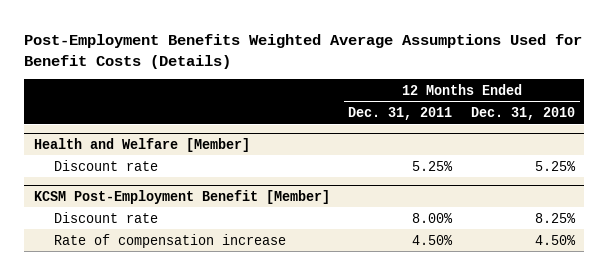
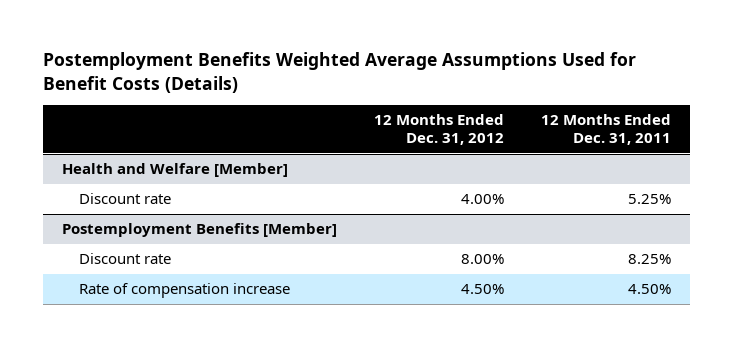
- Post-Employment Benefits Weighted Average Assumptions Used for Benefit Costs (Details)
+ Postemployment Benefits Weighted Average Assumptions Used for Benefit Costs (Details)
- | 12 Months Ended Dec. 31, 2011 | 12 Months Ended Dec. 31, 2010
+ | 12 Months Ended Dec. 31, 2012 | 12 Months Ended Dec. 31, 2011
- KCSM Post-Employment Benefit [Member]
- Discount rate | 8.00% | 8.25%
+ Postemployment Benefits [Member]
+ Discount rate | 8.00% | 8.25%

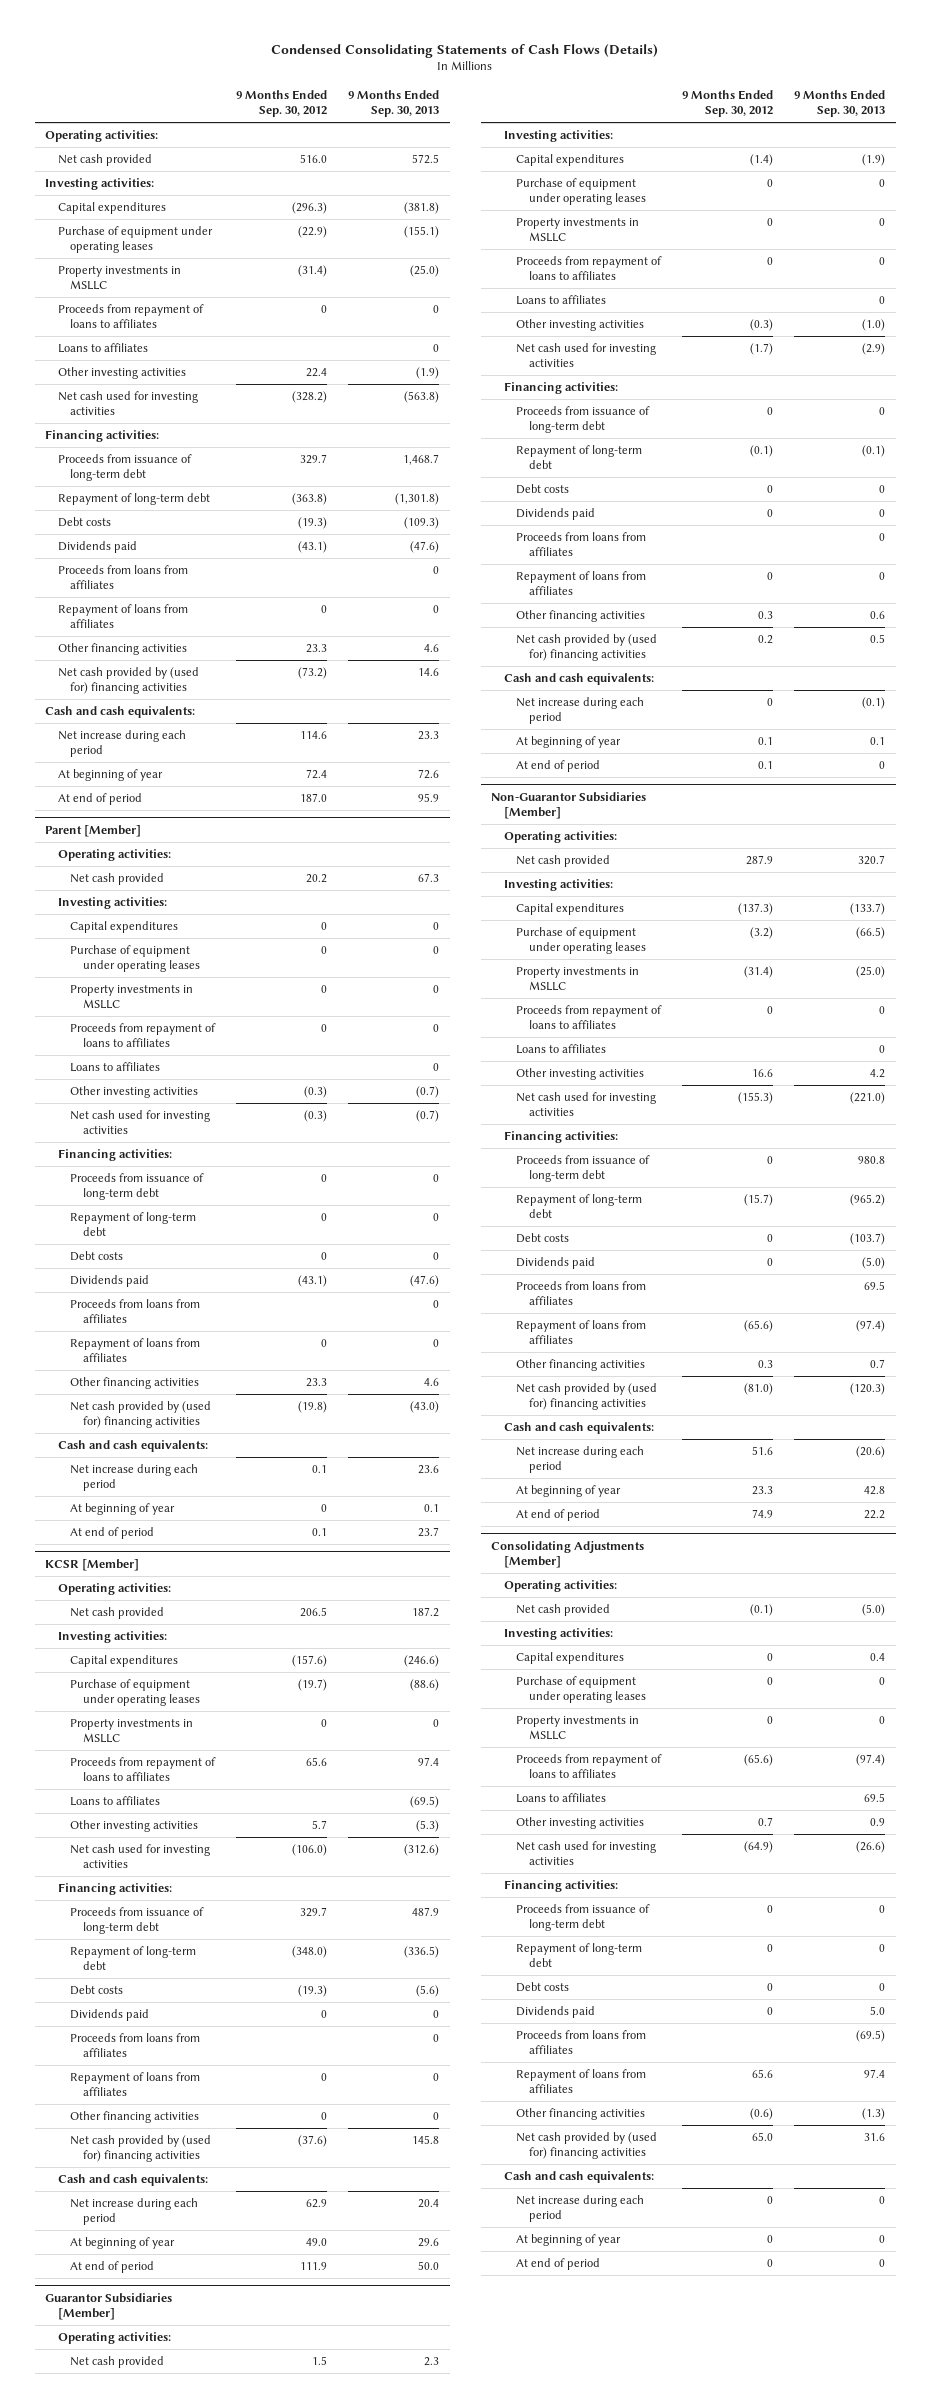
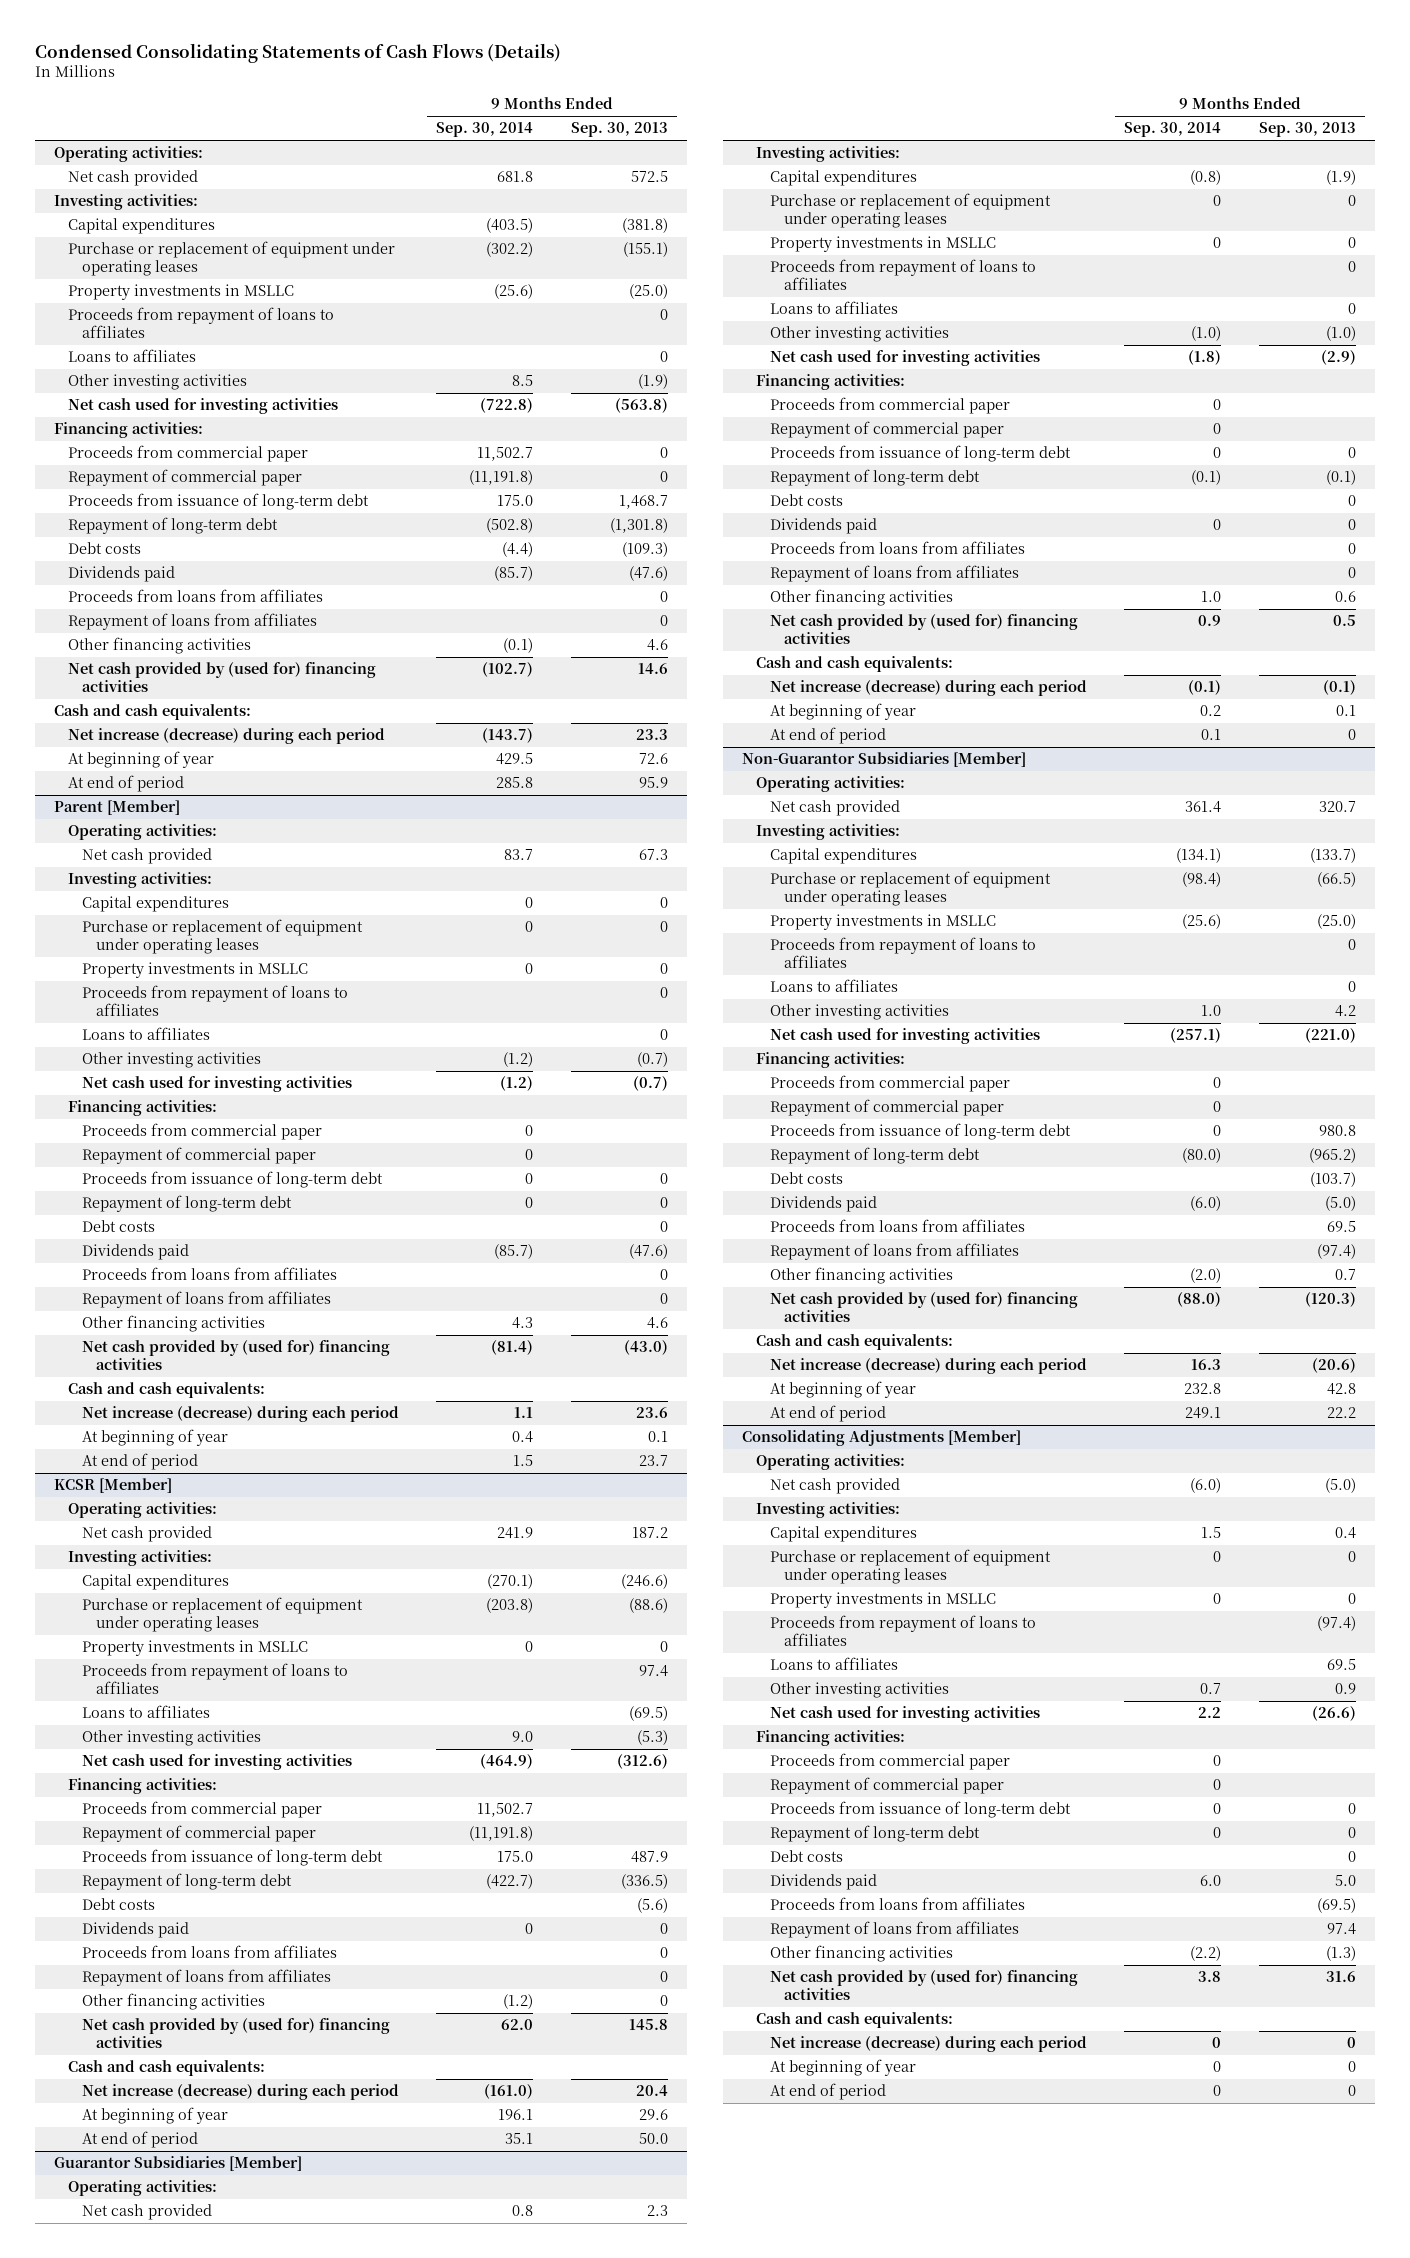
- | 9 Months Ended Sep. 30, 2012 | 9 Months Ended Sep. 30, 2013
+ | 9 Months Ended Sep. 30, 2014 | 9 Months Ended Sep. 30, 2013
- Purchase of equipment under operating leases | (22.9) | (155.1)
+ Purchase or replacement of equipment under operating leases | (302.2) | (155.1)
+ Proceeds from commercial paper | 11,502.7 | 0
+ Repayment of commercial paper | (11,191.8) | 0
- Net increase during each period | 114.6 | 23.3
+ Net increase (decrease) during each period | (143.7) | 23.3
@ Parent [Member]
- Purchase of equipment under operating leases | 0 | 0
+ Purchase or replacement of equipment under operating leases | 0 | 0
+ Proceeds from commercial paper | 0 |
+ Repayment of commercial paper | 0 |
- Net increase during each period | 0.1 | 23.6
+ Net increase (decrease) during each period | 1.1 | 23.6
@ KCSR [Member]
- Purchase of equipment under operating leases | (19.7) | (88.6)
+ Purchase or replacement of equipment under operating leases | (203.8) | (88.6)
+ Proceeds from commercial paper | 11,502.7 |
+ Repayment of commercial paper | (11,191.8) |
- Net increase during each period | 62.9 | 20.4
+ Net increase (decrease) during each period | (161.0) | 20.4
@ Guarantor Subsidiaries [Member]
- Purchase of equipment under operating leases | 0 | 0
+ Purchase or replacement of equipment under operating leases | 0 | 0
+ Proceeds from commercial paper | 0 |
+ Repayment of commercial paper | 0 |
- Net increase during each period | 0 | (0.1)
+ Net increase (decrease) during each period | (0.1) | (0.1)
@ Non-Guarantor Subsidiaries [Member]
- Purchase of equipment under operating leases | (3.2) | (66.5)
+ Purchase or replacement of equipment under operating leases | (98.4) | (66.5)
+ Proceeds from commercial paper | 0 |
+ Repayment of commercial paper | 0 |
- Net increase during each period | 51.6 | (20.6)
+ Net increase (decrease) during each period | 16.3 | (20.6)
@ Consolidating Adjustments [Member]
- Purchase of equipment under operating leases | 0 | 0
+ Purchase or replacement of equipment under operating leases | 0 | 0
+ Proceeds from commercial paper | 0 |
+ Repayment of commercial paper | 0 |
- Net increase during each period | 0 | 0
+ Net increase (decrease) during each period | 0 | 0

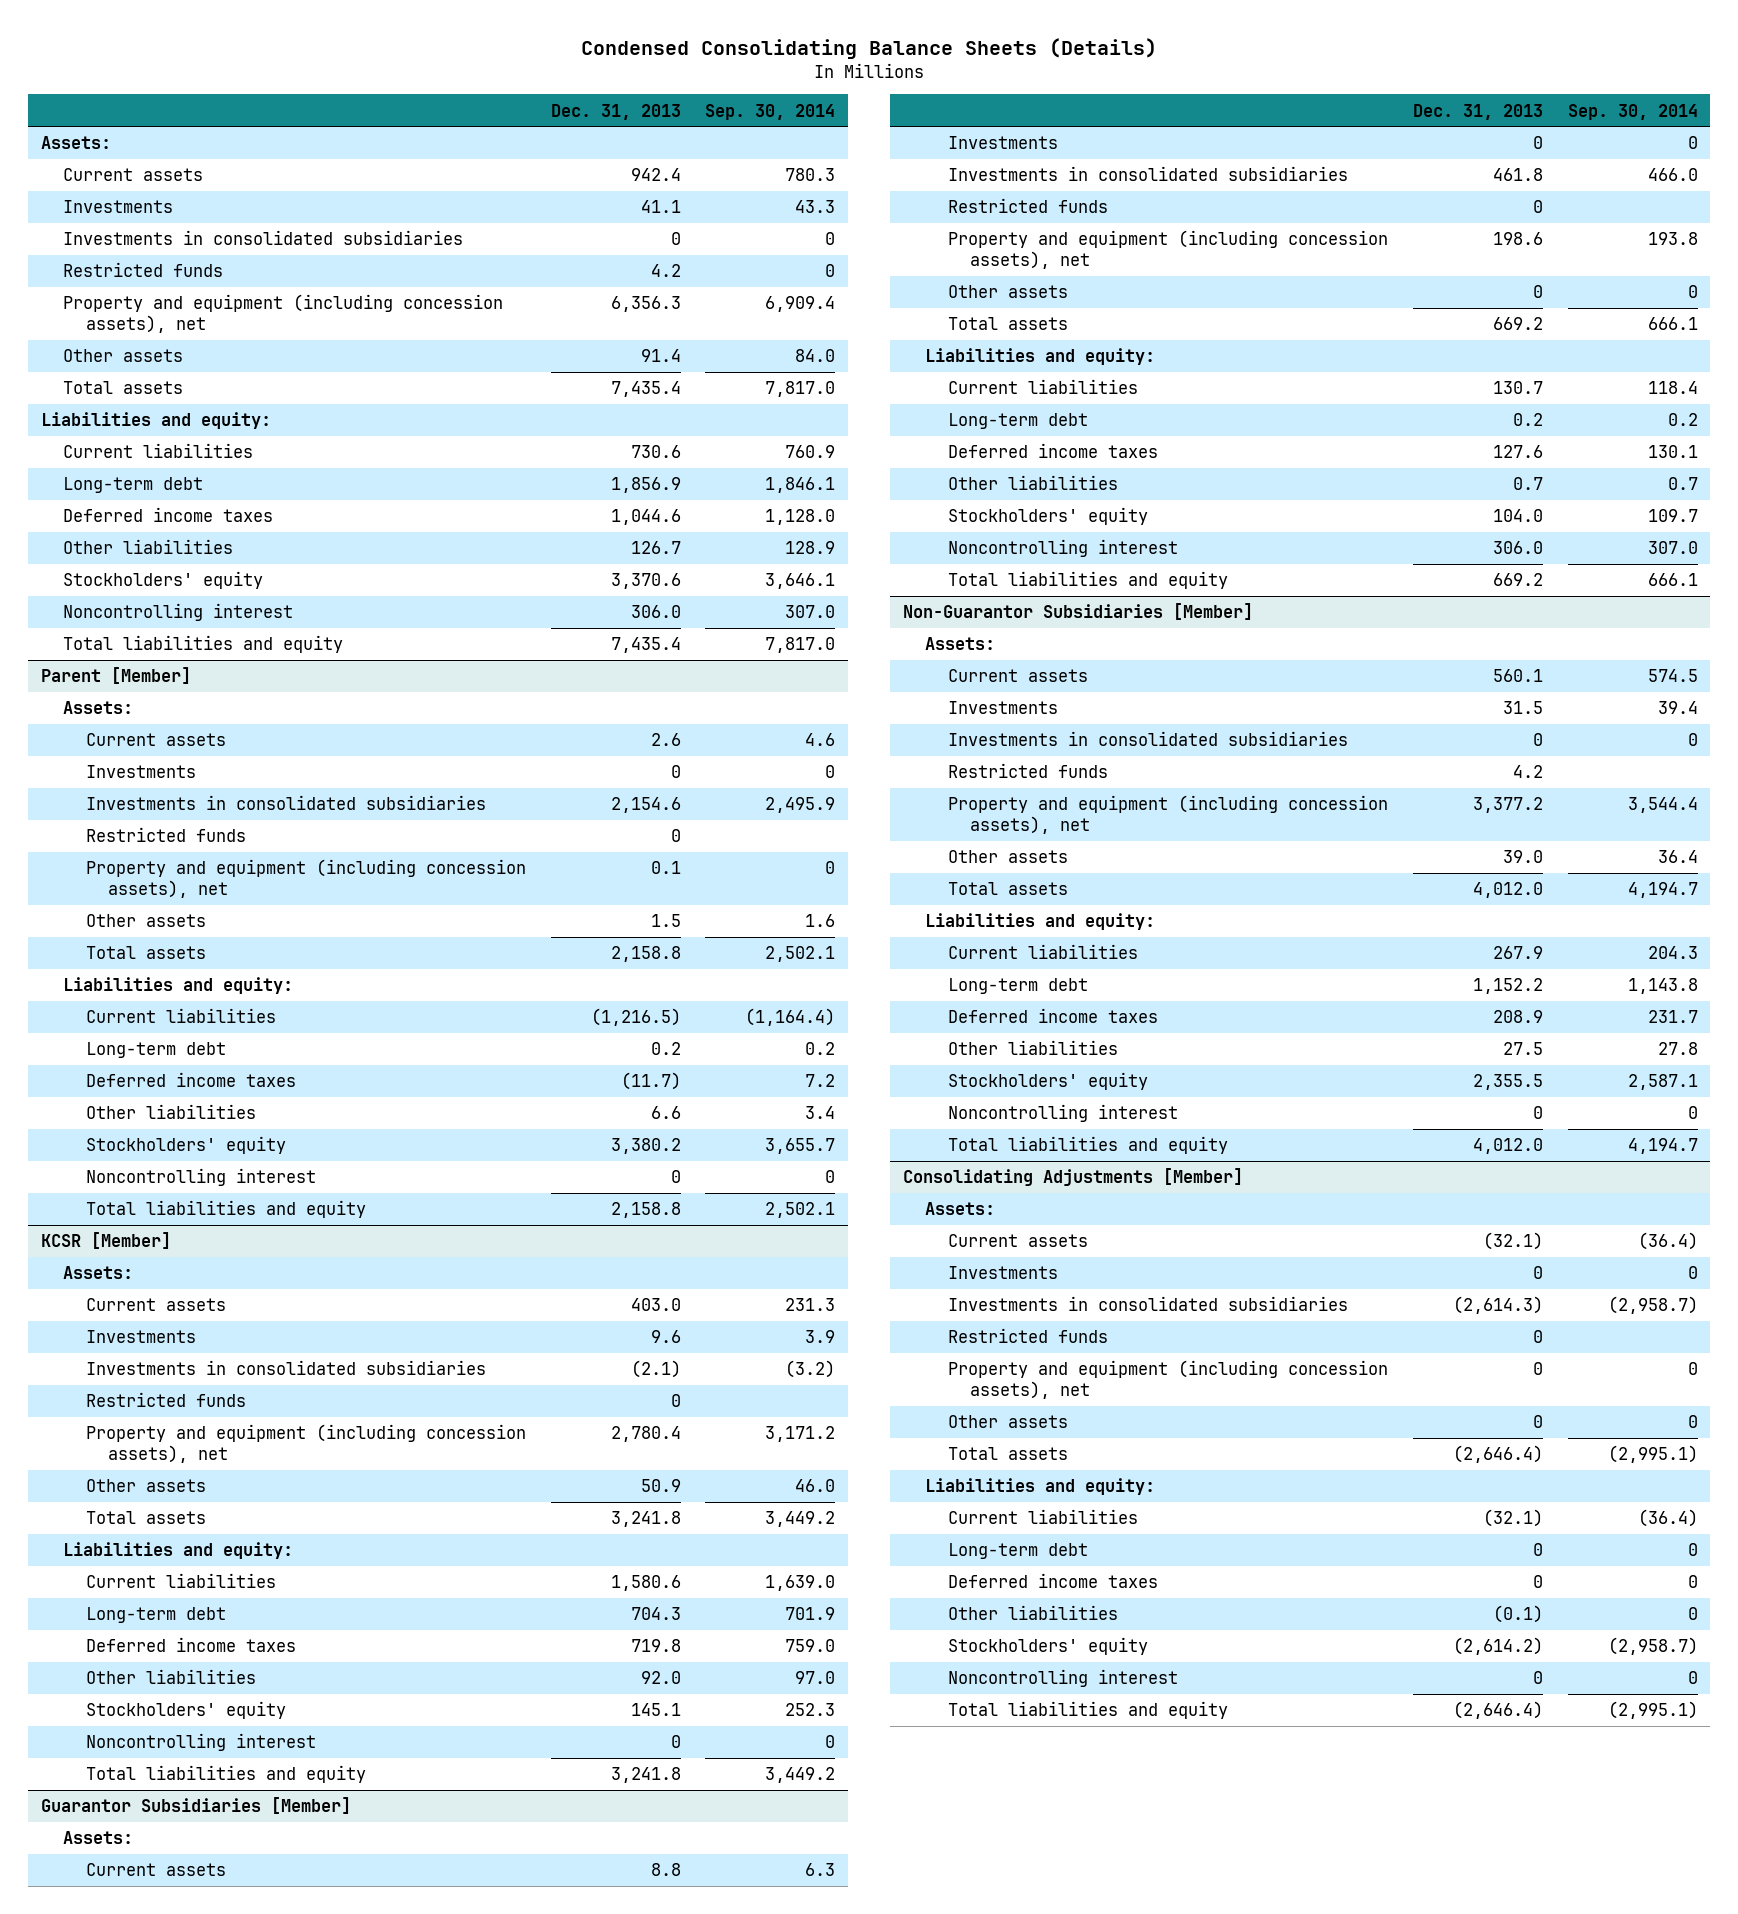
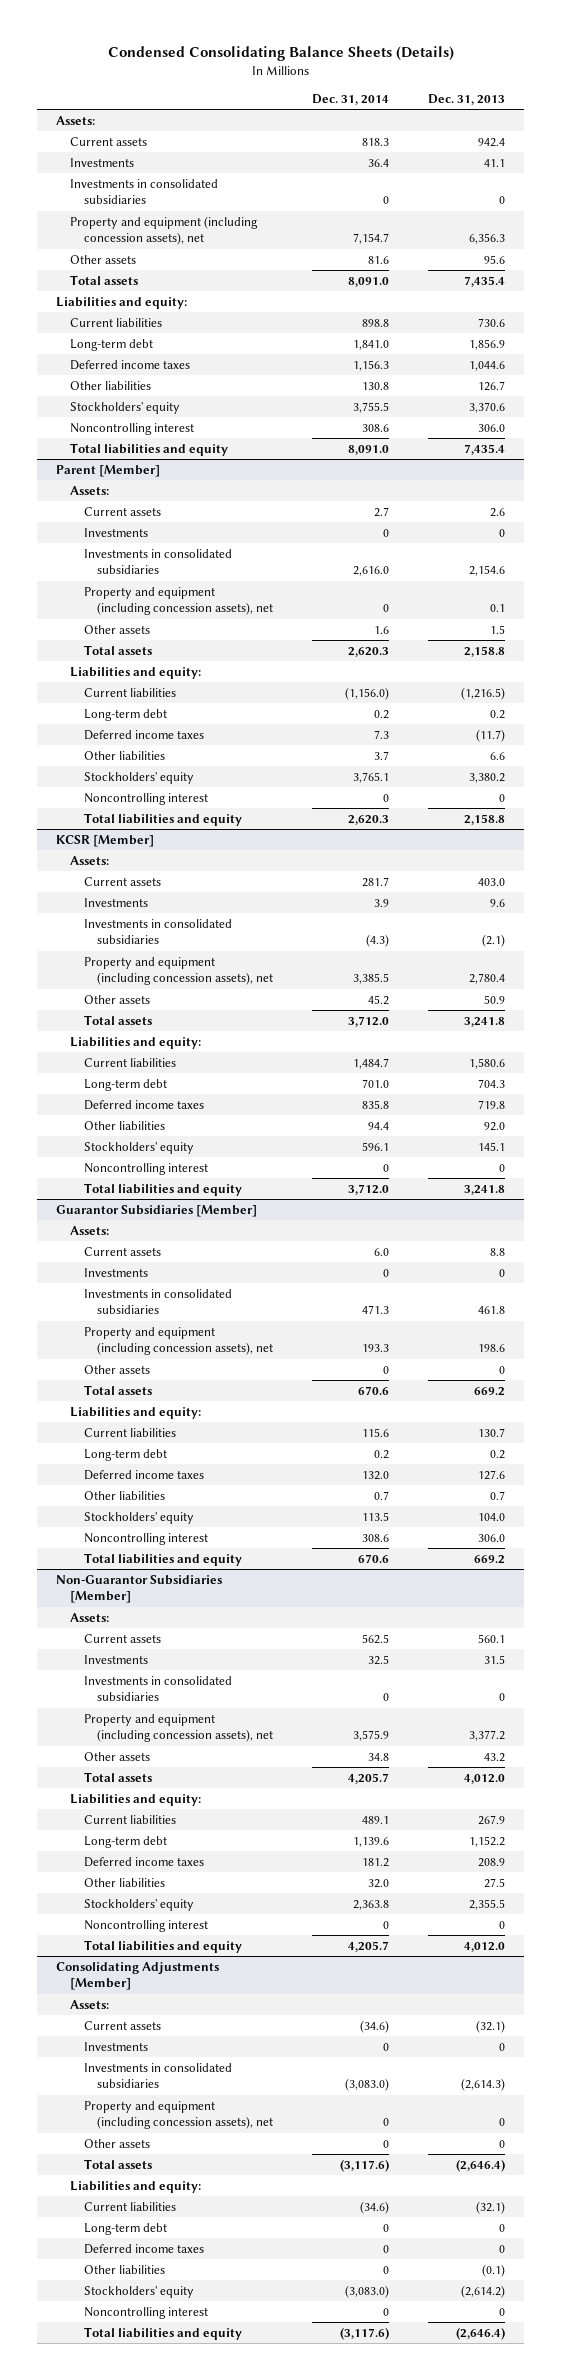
- | Dec. 31, 2013 | Sep. 30, 2014
+ | Dec. 31, 2014 | Dec. 31, 2013
- Restricted funds | 4.2 | 0
- Other assets | 91.4 | 84.0
+ Other assets | 81.6 | 95.6
@ Parent [Member]
- Restricted funds | 0 |
@ KCSR [Member]
- Restricted funds | 0 |
@ Guarantor Subsidiaries [Member]
- Restricted funds | 0 |
@ Non-Guarantor Subsidiaries [Member]
- Restricted funds | 4.2 |
- Other assets | 39.0 | 36.4
+ Other assets | 34.8 | 43.2
@ Consolidating Adjustments [Member]
- Restricted funds | 0 |

